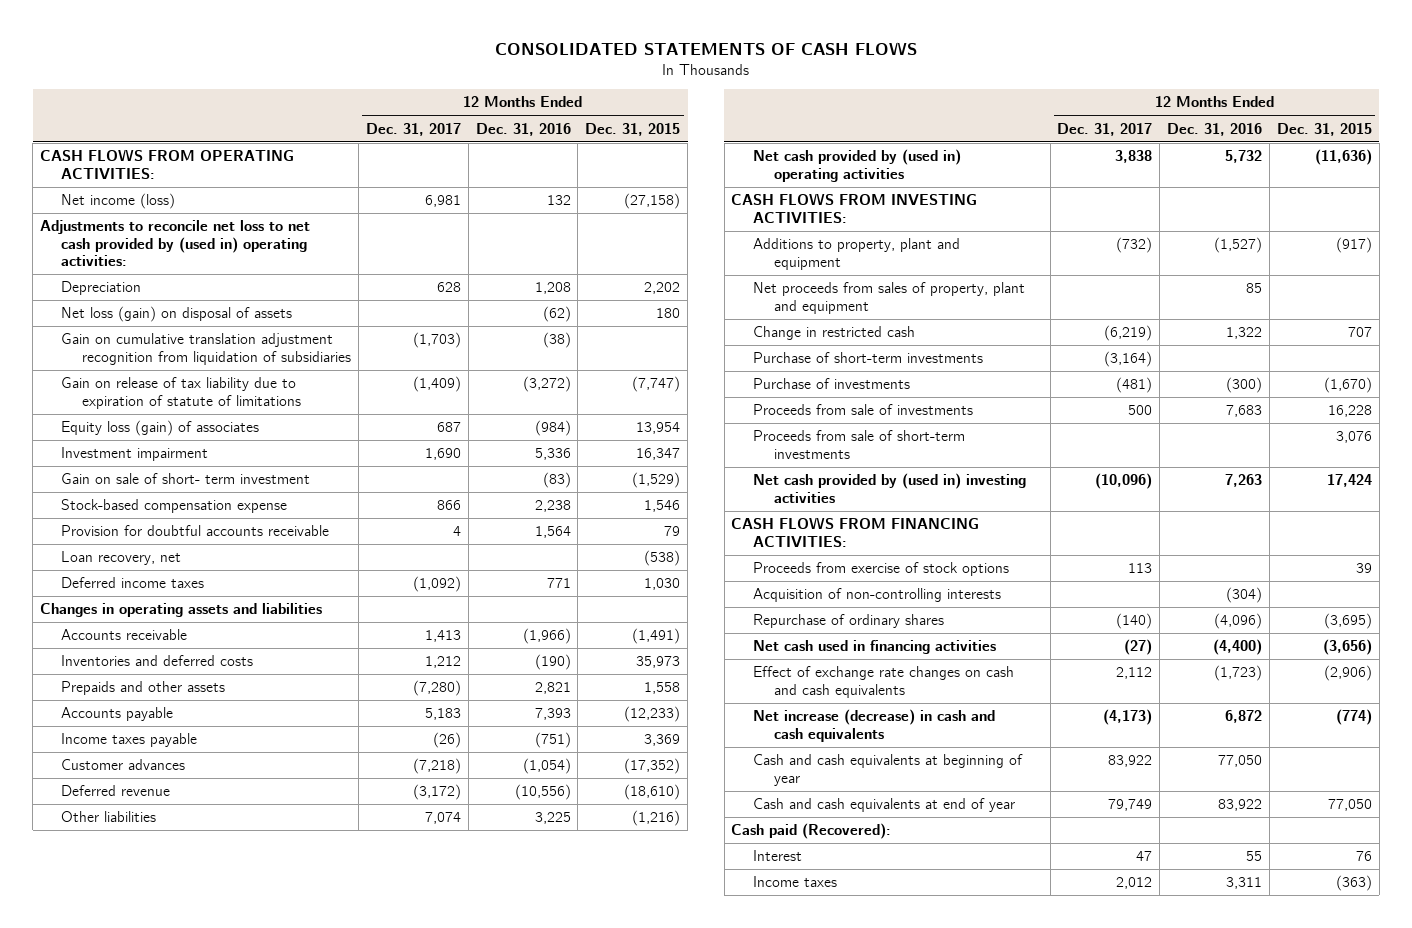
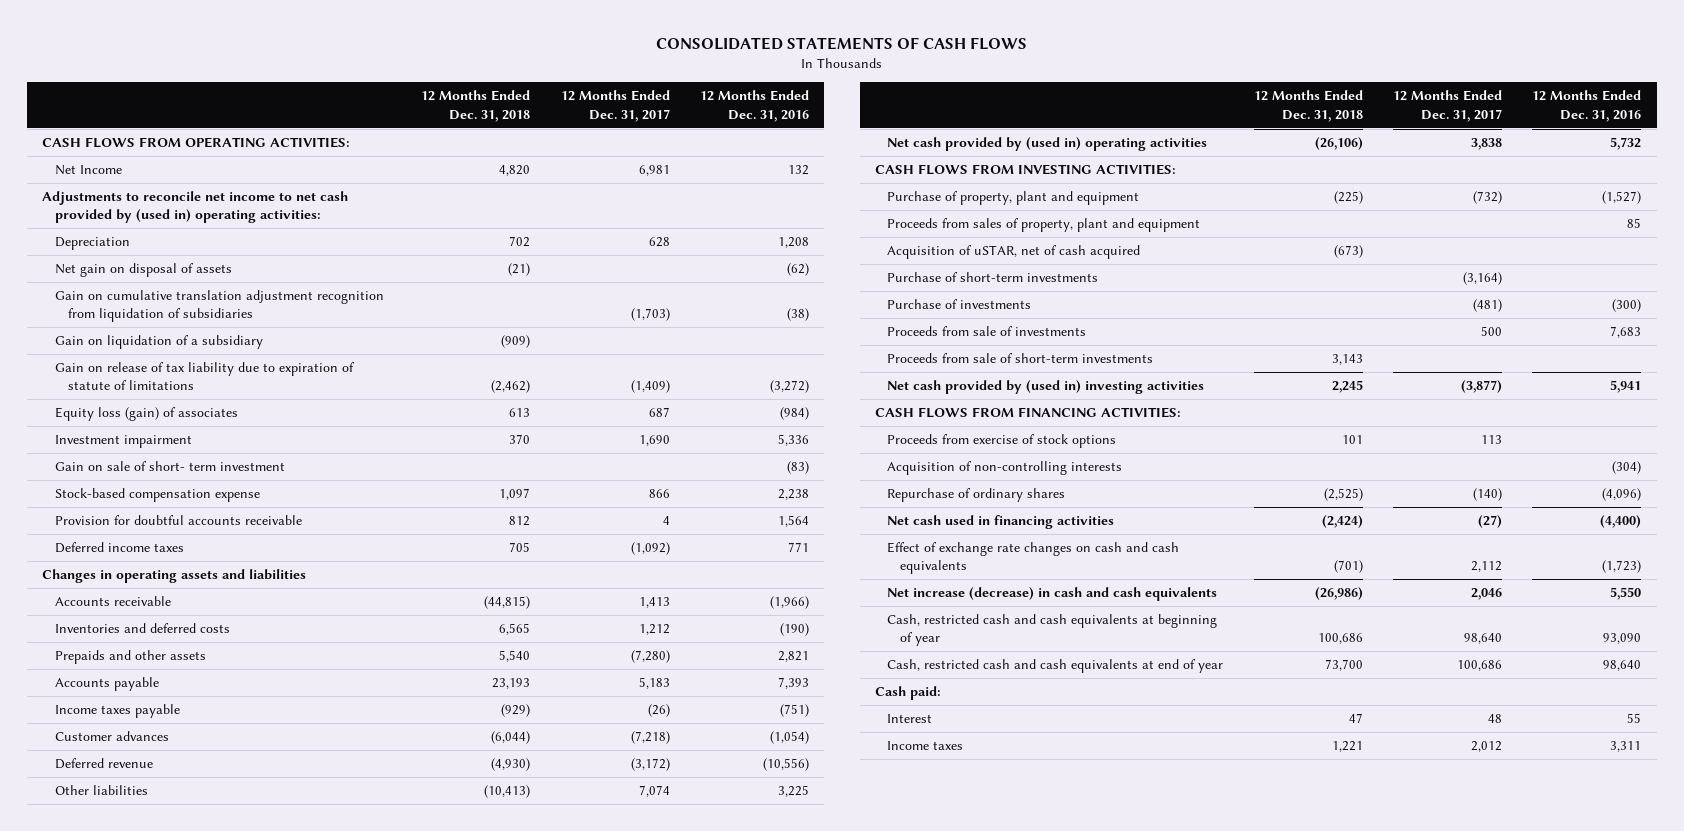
- | 12 Months Ended Dec. 31, 2017 | 12 Months Ended Dec. 31, 2016 | 12 Months Ended Dec. 31, 2015
+ | 12 Months Ended Dec. 31, 2018 | 12 Months Ended Dec. 31, 2017 | 12 Months Ended Dec. 31, 2016
- Net income (loss) | 6,981 | 132 | (27,158)
- Adjustments to reconcile net loss to net cash provided by (used in) operating activities:
+ Net Income | 4,820 | 6,981 | 132
+ Adjustments to reconcile net income to net cash provided by (used in) operating activities:
- Net loss (gain) on disposal of assets | | (62) | 180
+ Net gain on disposal of assets | (21) | | (62)
+ Gain on liquidation of a subsidiary | (909) | |
- Loan recovery, net | | | (538)
- Additions to property, plant and equipment | (732) | (1,527) | (917)
- Net proceeds from sales of property, plant and equipment | | 85 |
- Change in restricted cash | (6,219) | 1,322 | 707
+ Purchase of property, plant and equipment | (225) | (732) | (1,527)
+ Proceeds from sales of property, plant and equipment | | | 85
+ Acquisition of uSTAR, net of cash acquired | (673) | |
- Net cash provided by (used in) investing activities | (10,096) | 7,263 | 17,424
+ Net cash provided by (used in) investing activities | 2,245 | (3,877) | 5,941
- Net increase (decrease) in cash and cash equivalents | (4,173) | 6,872 | (774)
- Cash and cash equivalents at beginning of year | 83,922 | 77,050 |
- Cash and cash equivalents at end of year | 79,749 | 83,922 | 77,050
- Cash paid (Recovered):
- Interest | 47 | 55 | 76
+ Net increase (decrease) in cash and cash equivalents | (26,986) | 2,046 | 5,550
+ Cash, restricted cash and cash equivalents at beginning of year | 100,686 | 98,640 | 93,090
+ Cash, restricted cash and cash equivalents at end of year | 73,700 | 100,686 | 98,640
+ Cash paid:
+ Interest | 47 | 48 | 55

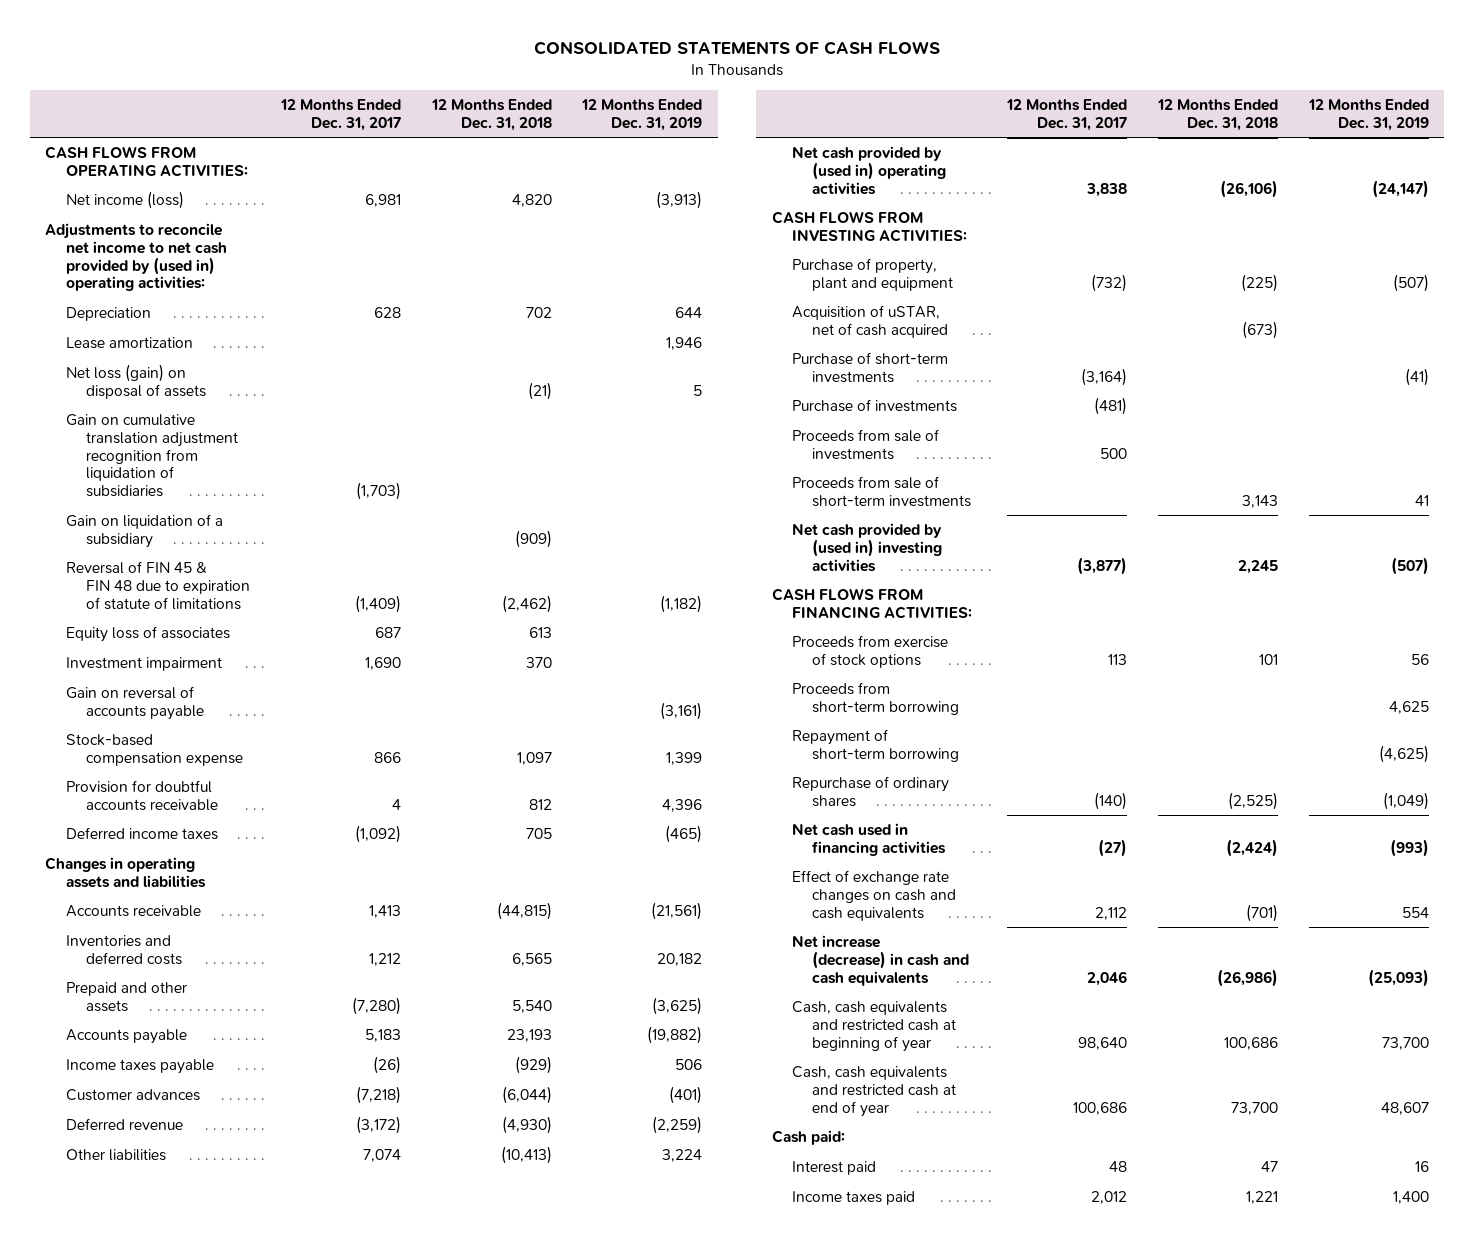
- | 12 Months Ended Dec. 31, 2018 | 12 Months Ended Dec. 31, 2017 | 12 Months Ended Dec. 31, 2016
+ | 12 Months Ended Dec. 31, 2017 | 12 Months Ended Dec. 31, 2018 | 12 Months Ended Dec. 31, 2019
- Net Income | 4,820 | 6,981 | 132
+ Net income (loss) | 6,981 | 4,820 | (3,913)
- Net gain on disposal of assets | (21) | | (62)
+ Lease amortization | | | 1,946
+ Net loss (gain) on disposal of assets | | (21) | 5
- Gain on release of tax liability due to expiration of statute of limitations | (2,462) | (1,409) | (3,272)
- Equity loss (gain) of associates | 613 | 687 | (984)
+ Reversal of FIN 45 & FIN 48 due to expiration of statute of limitations | (1,409) | (2,462) | (1,182)
+ Equity loss of associates | 687 | 613 |
- Gain on sale of short- term investment | | | (83)
+ Gain on reversal of accounts payable | | | (3,161)
- Prepaids and other assets | 5,540 | (7,280) | 2,821
+ Prepaid and other assets | (7,280) | 5,540 | (3,625)
- Proceeds from sales of property, plant and equipment | | | 85
- Acquisition of non-controlling interests | | | (304)
+ Proceeds from short-term borrowing | | | 4,625
+ Repayment of short-term borrowing | | | (4,625)
- Cash, restricted cash and cash equivalents at beginning of year | 100,686 | 98,640 | 93,090
- Cash, restricted cash and cash equivalents at end of year | 73,700 | 100,686 | 98,640
+ Cash, cash equivalents and restricted cash at beginning of year | 98,640 | 100,686 | 73,700
+ Cash, cash equivalents and restricted cash at end of year | 100,686 | 73,700 | 48,607
- Interest | 47 | 48 | 55
- Income taxes | 1,221 | 2,012 | 3,311
+ Interest paid | 48 | 47 | 16
+ Income taxes paid | 2,012 | 1,221 | 1,400

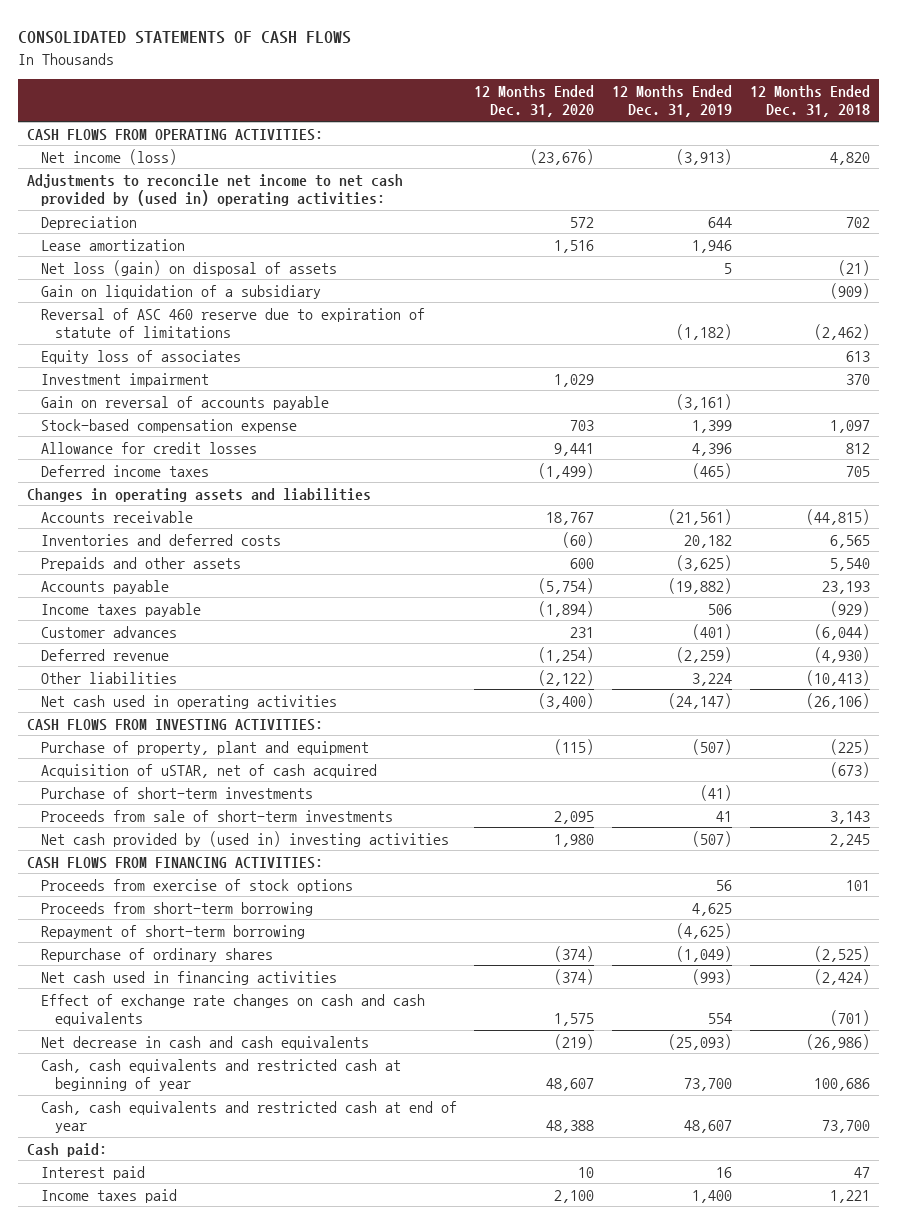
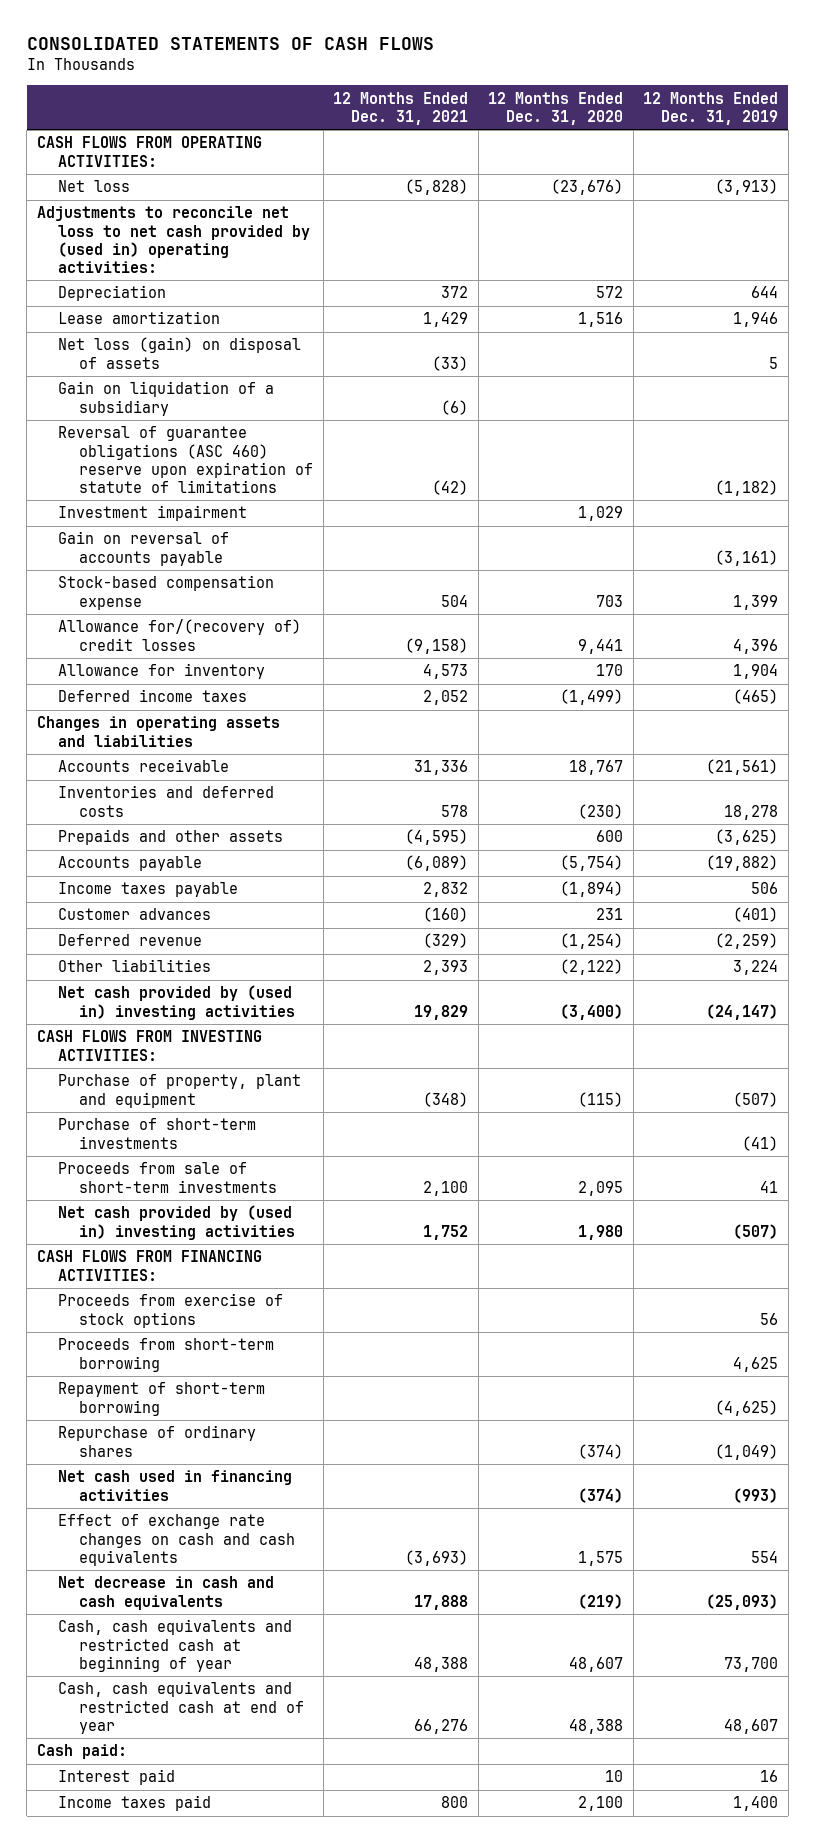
- | 12 Months Ended Dec. 31, 2020 | 12 Months Ended Dec. 31, 2019 | 12 Months Ended Dec. 31, 2018
+ | 12 Months Ended Dec. 31, 2021 | 12 Months Ended Dec. 31, 2020 | 12 Months Ended Dec. 31, 2019
- Net income (loss) | (23,676) | (3,913) | 4,820
- Adjustments to reconcile net income to net cash provided by (used in) operating activities:
+ Net loss | (5,828) | (23,676) | (3,913)
+ Adjustments to reconcile net loss to net cash provided by (used in) operating activities:
- Reversal of ASC 460 reserve due to expiration of statute of limitations | | (1,182) | (2,462)
- Equity loss of associates | | | 613
+ Reversal of guarantee obligations (ASC 460) reserve upon expiration of statute of limitations | (42) | | (1,182)
- Allowance for credit losses | 9,441 | 4,396 | 812
+ Allowance for/(recovery of) credit losses | (9,158) | 9,441 | 4,396
+ Allowance for inventory | 4,573 | 170 | 1,904
- Inventories and deferred costs | (60) | 20,182 | 6,565
+ Inventories and deferred costs | 578 | (230) | 18,278
- Net cash used in operating activities | (3,400) | (24,147) | (26,106)
+ Net cash provided by (used in) investing activities | 19,829 | (3,400) | (24,147)
- Acquisition of uSTAR, net of cash acquired | | | (673)

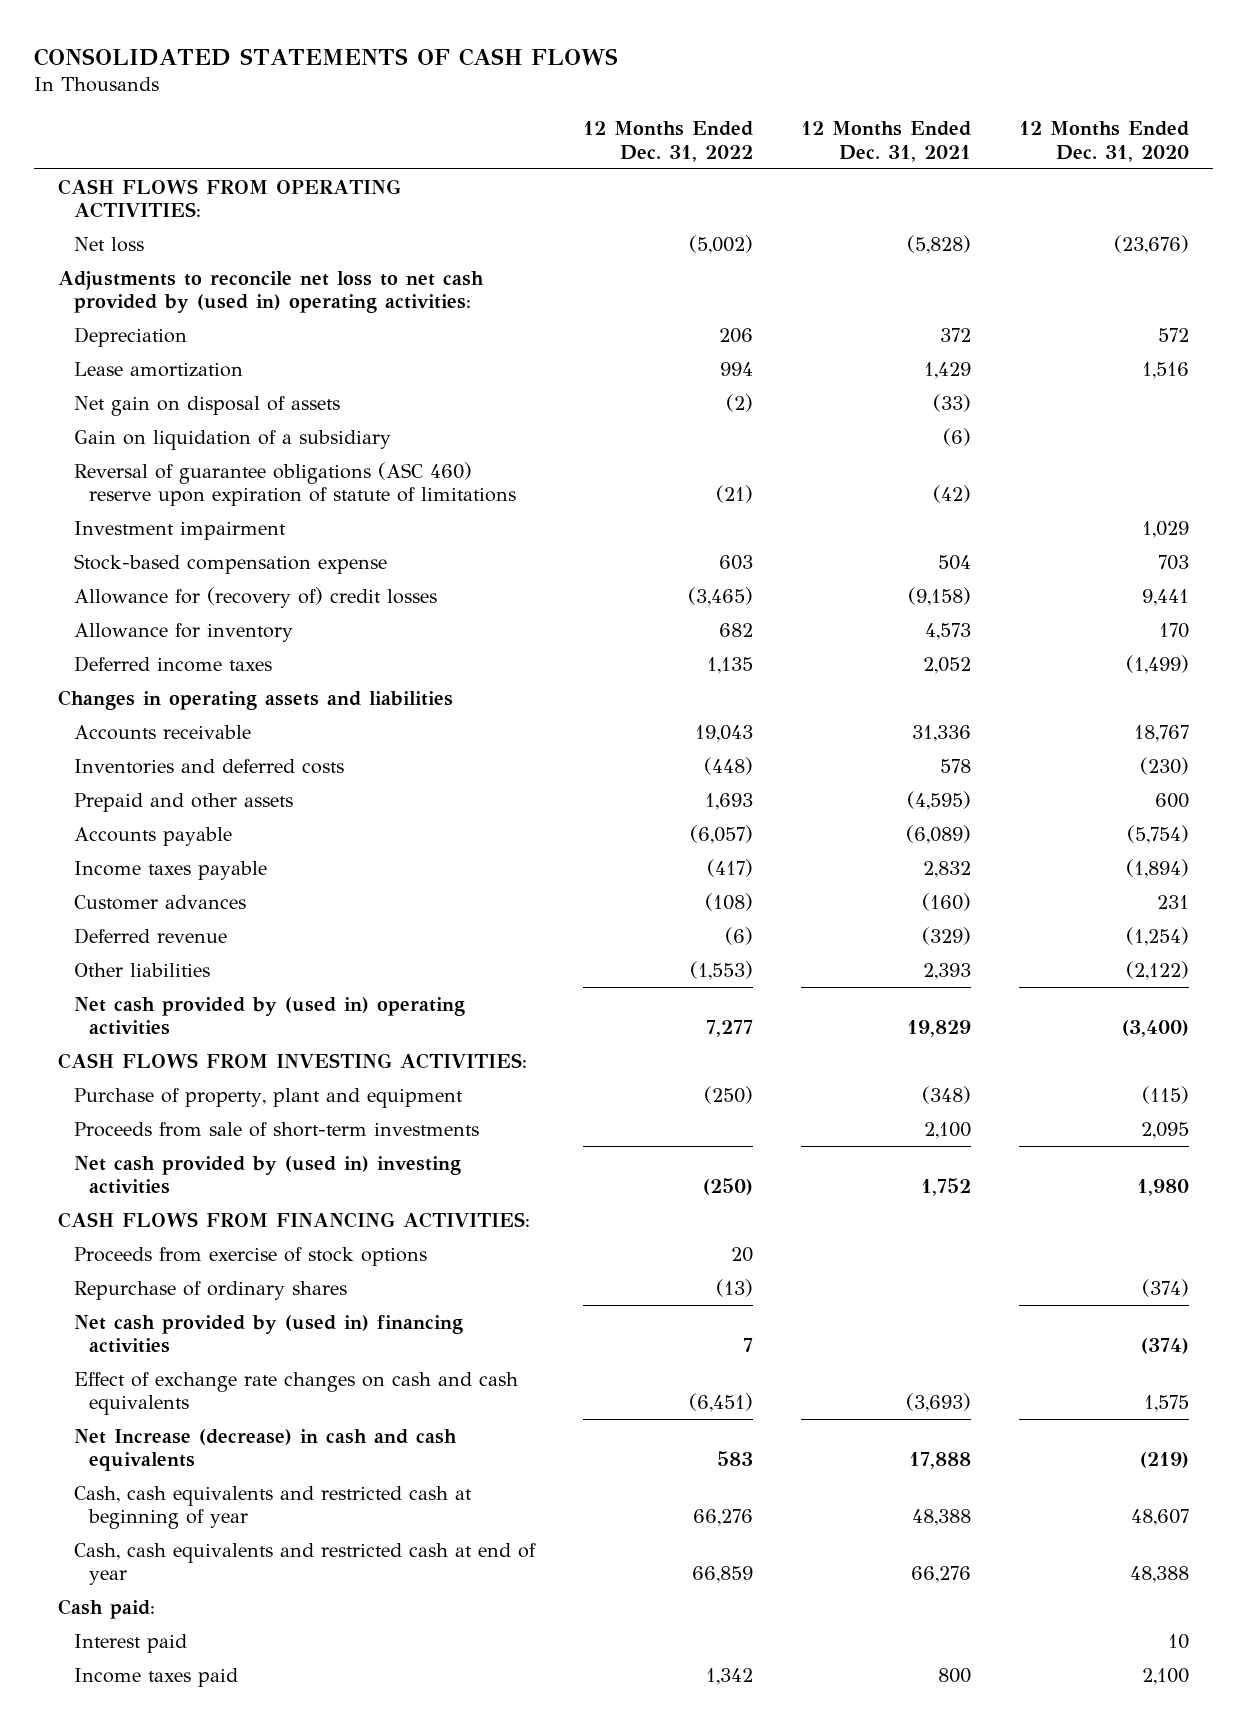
- | 12 Months Ended Dec. 31, 2021 | 12 Months Ended Dec. 31, 2020 | 12 Months Ended Dec. 31, 2019
+ | 12 Months Ended Dec. 31, 2022 | 12 Months Ended Dec. 31, 2021 | 12 Months Ended Dec. 31, 2020
- Net loss (gain) on disposal of assets | (33) | | 5
+ Net gain on disposal of assets | (2) | (33) |
- Gain on reversal of accounts payable | | | (3,161)
- Allowance for/(recovery of) credit losses | (9,158) | 9,441 | 4,396
+ Allowance for (recovery of) credit losses | (3,465) | (9,158) | 9,441
- Prepaids and other assets | (4,595) | 600 | (3,625)
+ Prepaid and other assets | 1,693 | (4,595) | 600
- Net cash provided by (used in) investing activities | 19,829 | (3,400) | (24,147)
+ Net cash provided by (used in) operating activities | 7,277 | 19,829 | (3,400)
- Purchase of short-term investments | | | (41)
- Proceeds from short-term borrowing | | | 4,625
- Repayment of short-term borrowing | | | (4,625)
- Net cash used in financing activities | | (374) | (993)
+ Net cash provided by (used in) financing activities | 7 | | (374)
- Net decrease in cash and cash equivalents | 17,888 | (219) | (25,093)
+ Net Increase (decrease) in cash and cash equivalents | 583 | 17,888 | (219)

